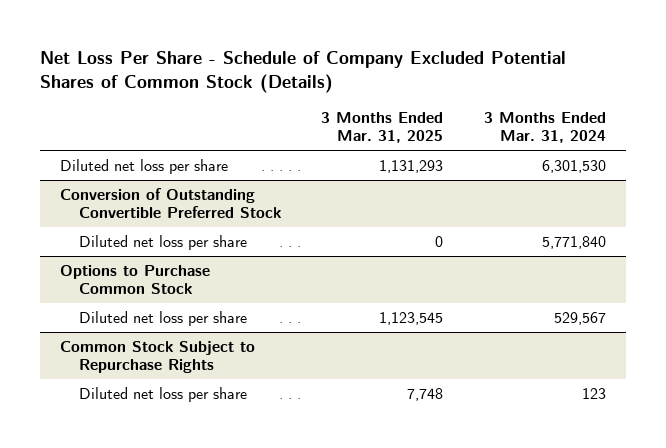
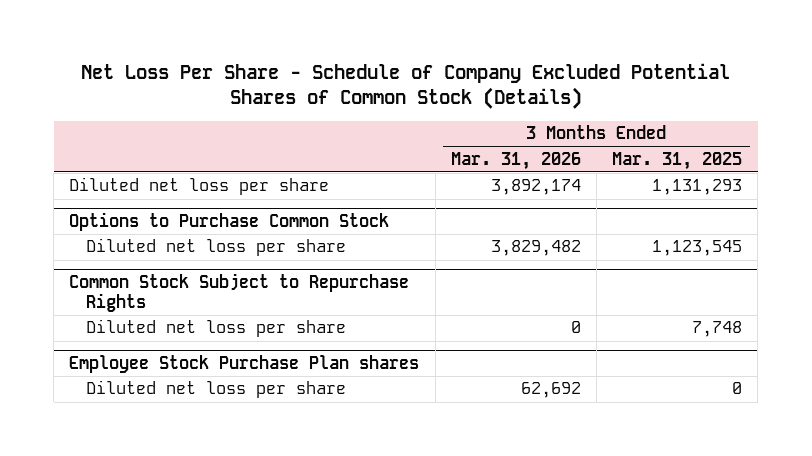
- | 3 Months Ended Mar. 31, 2025 | 3 Months Ended Mar. 31, 2024
+ | 3 Months Ended Mar. 31, 2026 | 3 Months Ended Mar. 31, 2025
- Conversion of Outstanding Convertible Preferred Stock
- Diluted net loss per share | 0 | 5,771,840
+ Employee Stock Purchase Plan shares
+ Diluted net loss per share | 62,692 | 0

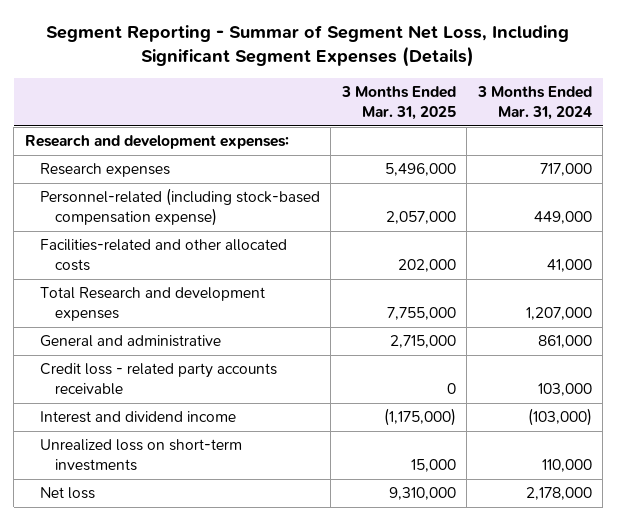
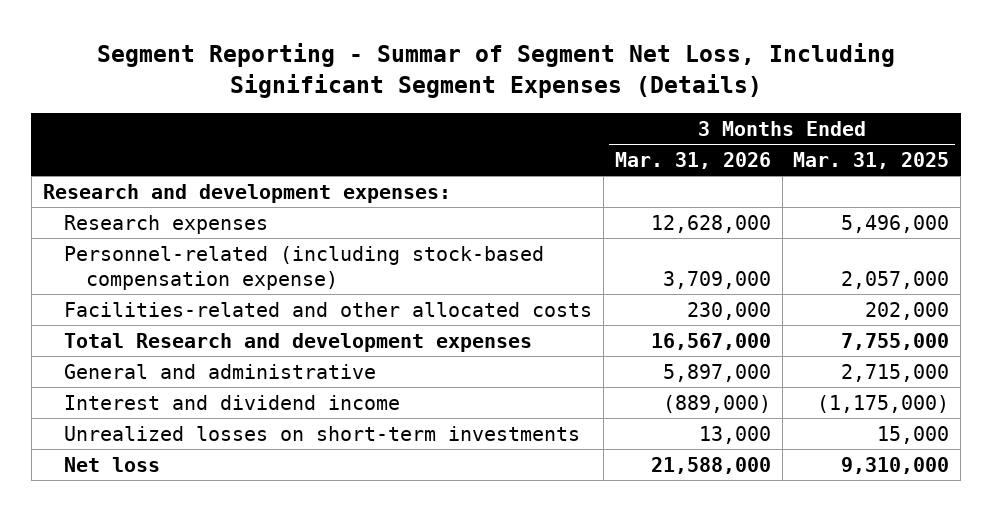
- | 3 Months Ended Mar. 31, 2025 | 3 Months Ended Mar. 31, 2024
+ | 3 Months Ended Mar. 31, 2026 | 3 Months Ended Mar. 31, 2025
- Credit loss - related party accounts receivable | 0 | 103,000
- Unrealized loss on short-term investments | 15,000 | 110,000
+ Unrealized losses on short-term investments | 13,000 | 15,000

